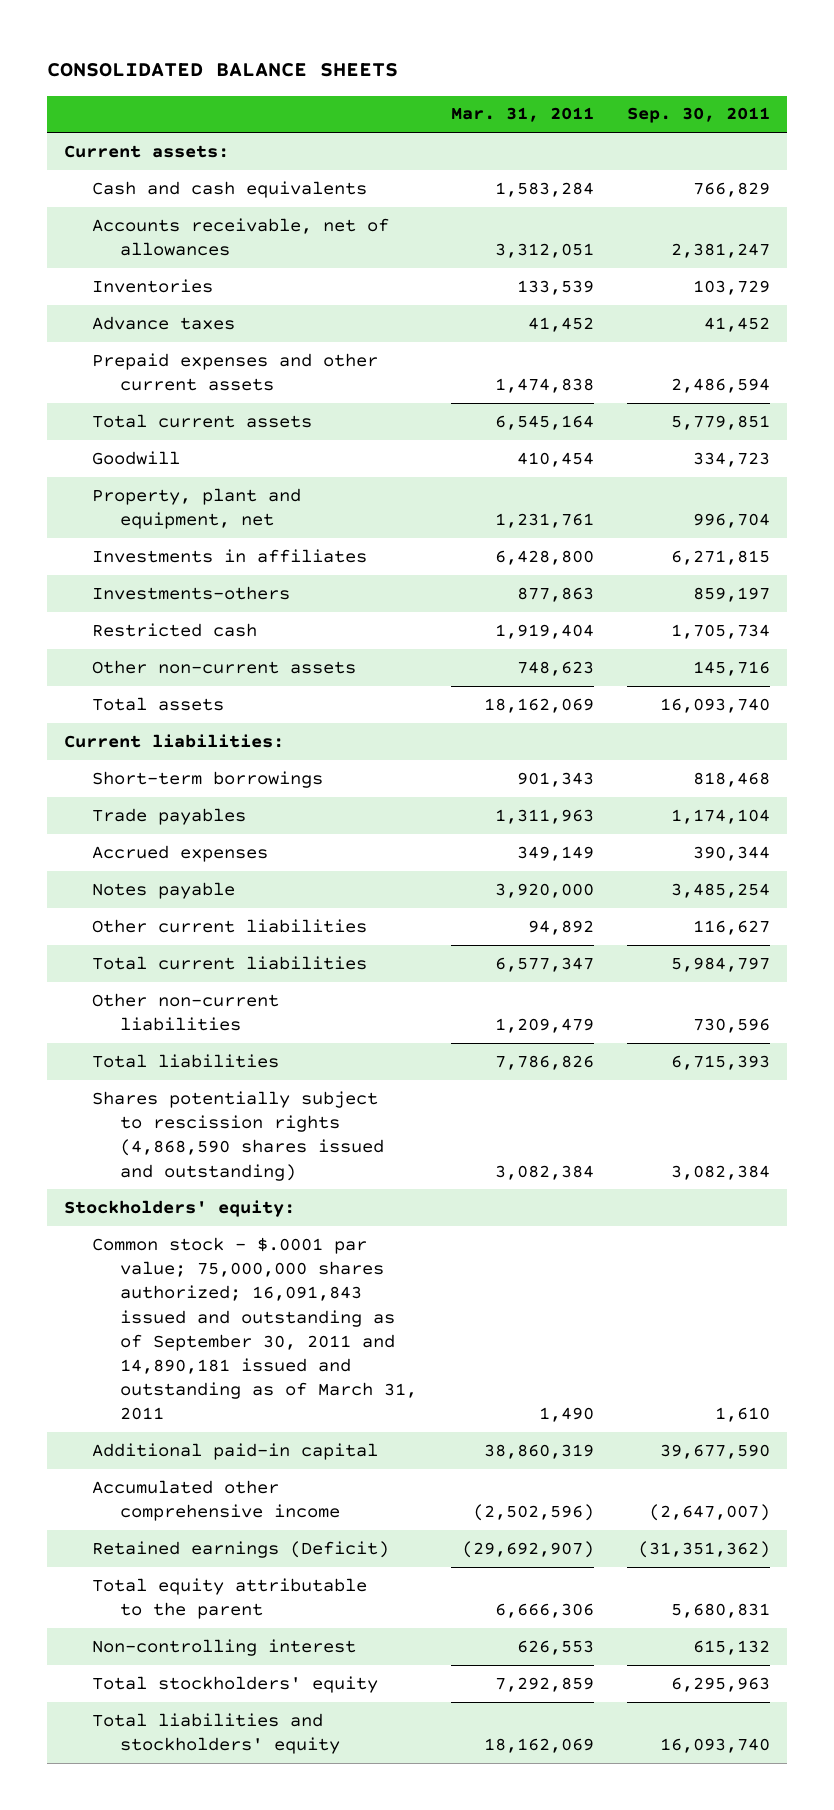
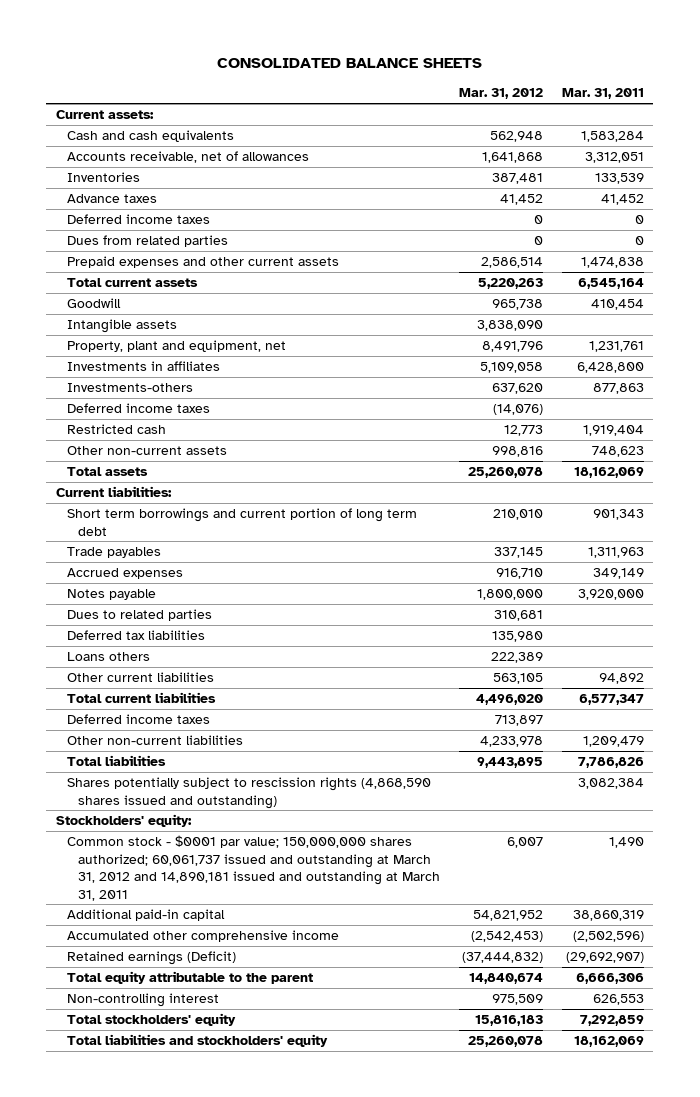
- | Mar. 31, 2011 | Sep. 30, 2011
+ | Mar. 31, 2012 | Mar. 31, 2011
+ Deferred income taxes | 0 | 0
+ Dues from related parties | 0 | 0
+ Intangible assets | 3,838,090 |
+ Deferred income taxes | (14,076) |
- Short-term borrowings | 901,343 | 818,468
+ Short term borrowings and current portion of long term debt | 210,010 | 901,343
+ Dues to related parties | 310,681 |
+ Deferred tax liabilities | 135,980 |
+ Loans others | 222,389 |
+ Deferred income taxes | 713,897 |
- Common stock - $.0001 par value; 75,000,000 shares authorized; 16,091,843 issued and outstanding as of September 30, 2011 and 14,890,181 issued and outstanding as of March 31, 2011 | 1,490 | 1,610
+ Common stock - $0001 par value; 150,000,000 shares authorized; 60,061,737 issued and outstanding at March 31, 2012 and 14,890,181 issued and outstanding at March 31, 2011 | 6,007 | 1,490

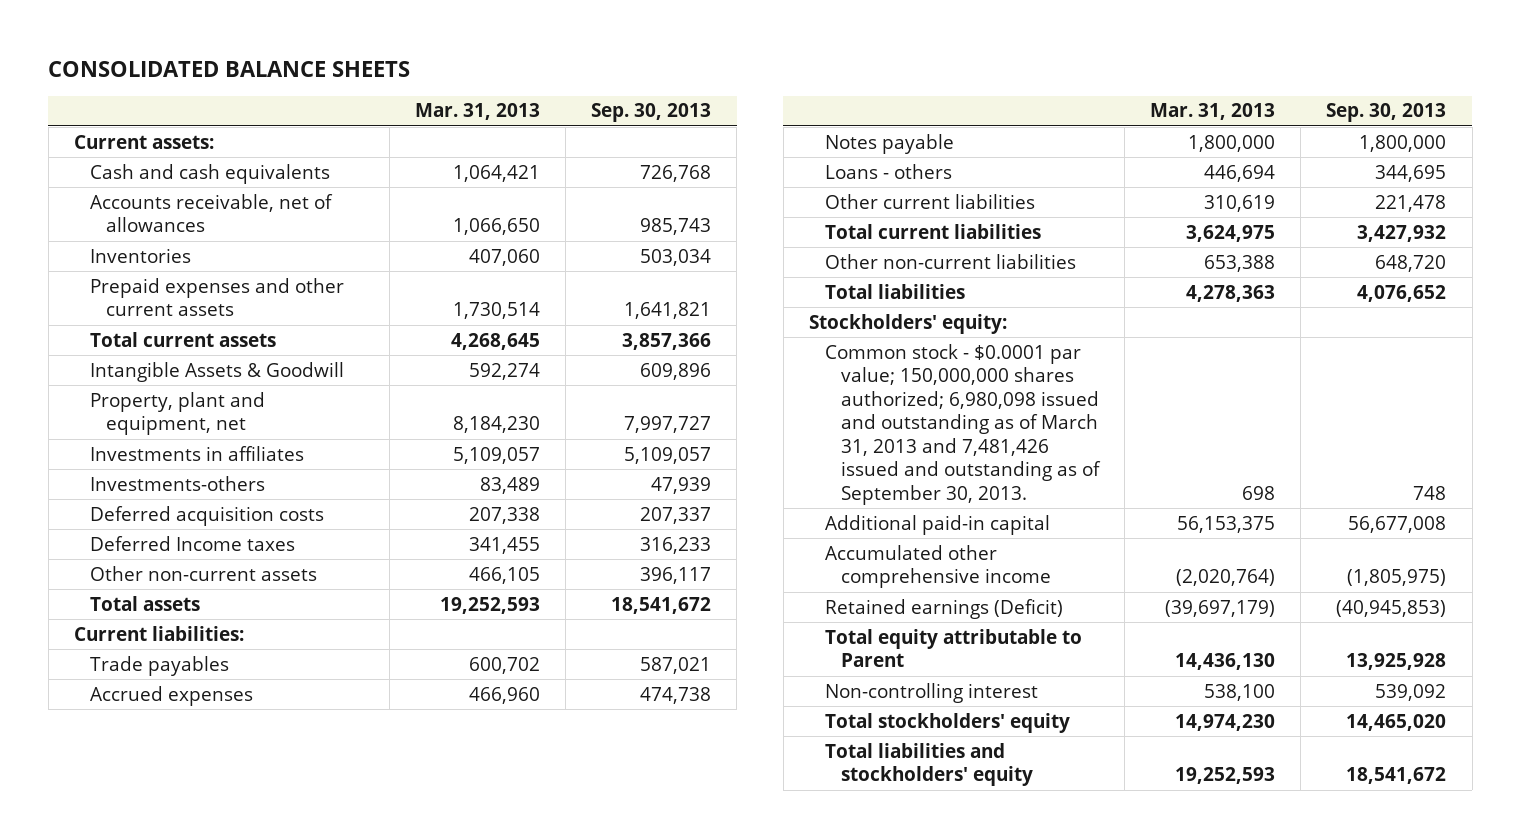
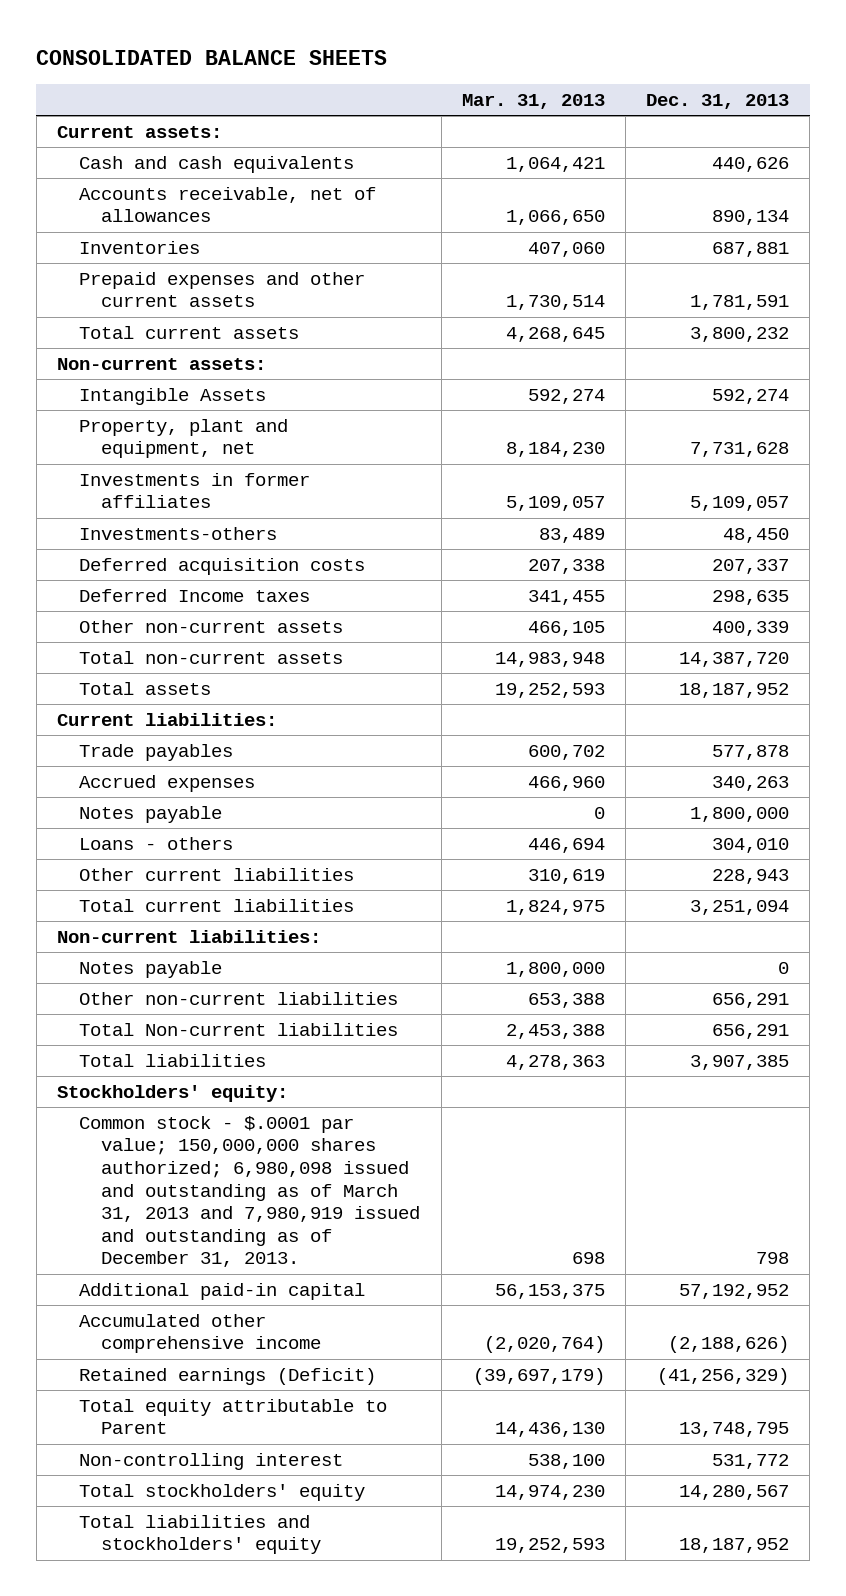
- | Mar. 31, 2013 | Sep. 30, 2013
+ | Mar. 31, 2013 | Dec. 31, 2013
- Intangible Assets & Goodwill | 592,274 | 609,896
+ Non-current assets:
+ Intangible Assets | 592,274 | 592,274
- Investments in affiliates | 5,109,057 | 5,109,057
+ Investments in former affiliates | 5,109,057 | 5,109,057
+ Total non-current assets | 14,983,948 | 14,387,720
+ Notes payable | 0 | 1,800,000
- Total current liabilities | 3,624,975 | 3,427,932
+ Total current liabilities | 1,824,975 | 3,251,094
+ Non-current liabilities:
moved down: Notes payable | 1,800,000 | 0
+ Total Non-current liabilities | 2,453,388 | 656,291
- Common stock - $0.0001 par value; 150,000,000 shares authorized; 6,980,098 issued and outstanding as of March 31, 2013 and 7,481,426 issued and outstanding as of September 30, 2013. | 698 | 748
+ Common stock - $.0001 par value; 150,000,000 shares authorized; 6,980,098 issued and outstanding as of March 31, 2013 and 7,980,919 issued and outstanding as of December 31, 2013. | 698 | 798

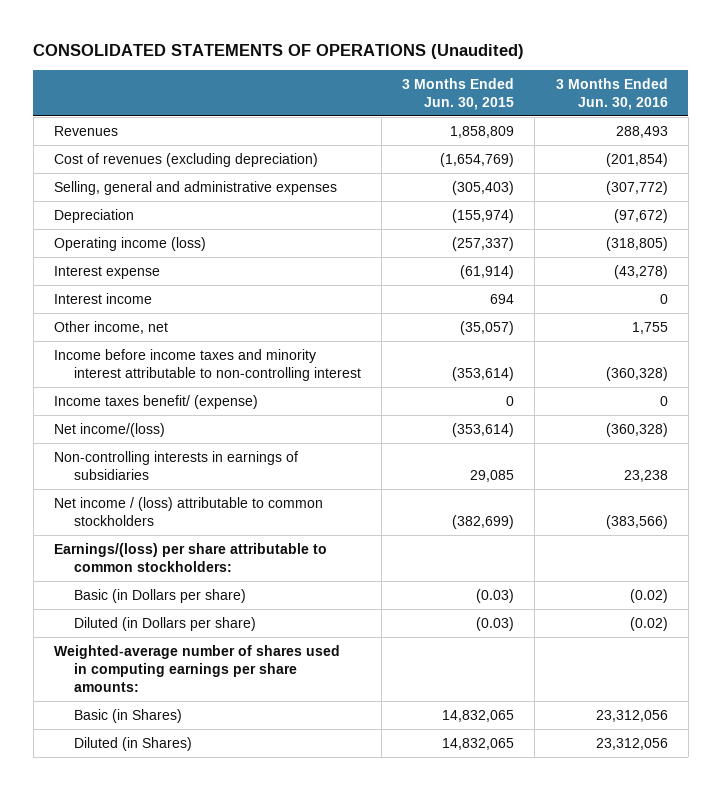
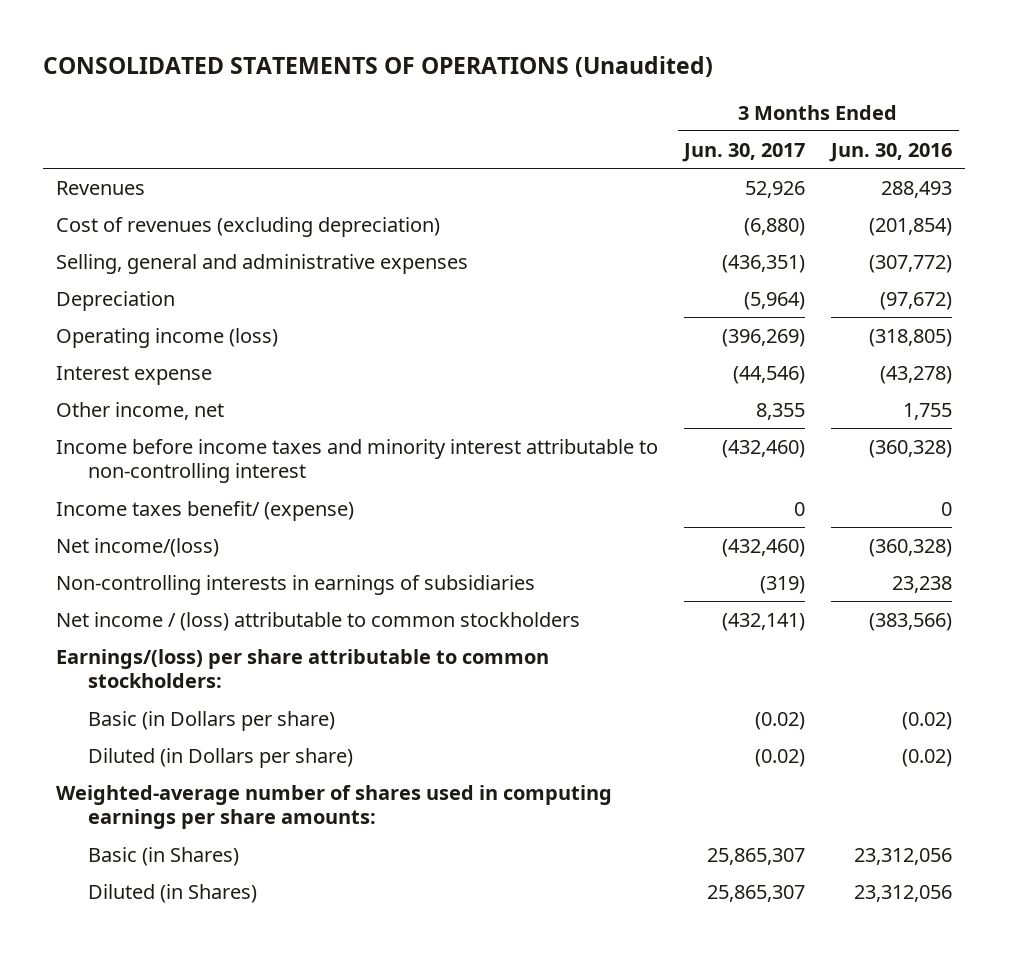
- | 3 Months Ended Jun. 30, 2015 | 3 Months Ended Jun. 30, 2016
+ | 3 Months Ended Jun. 30, 2017 | 3 Months Ended Jun. 30, 2016
- Interest income | 694 | 0

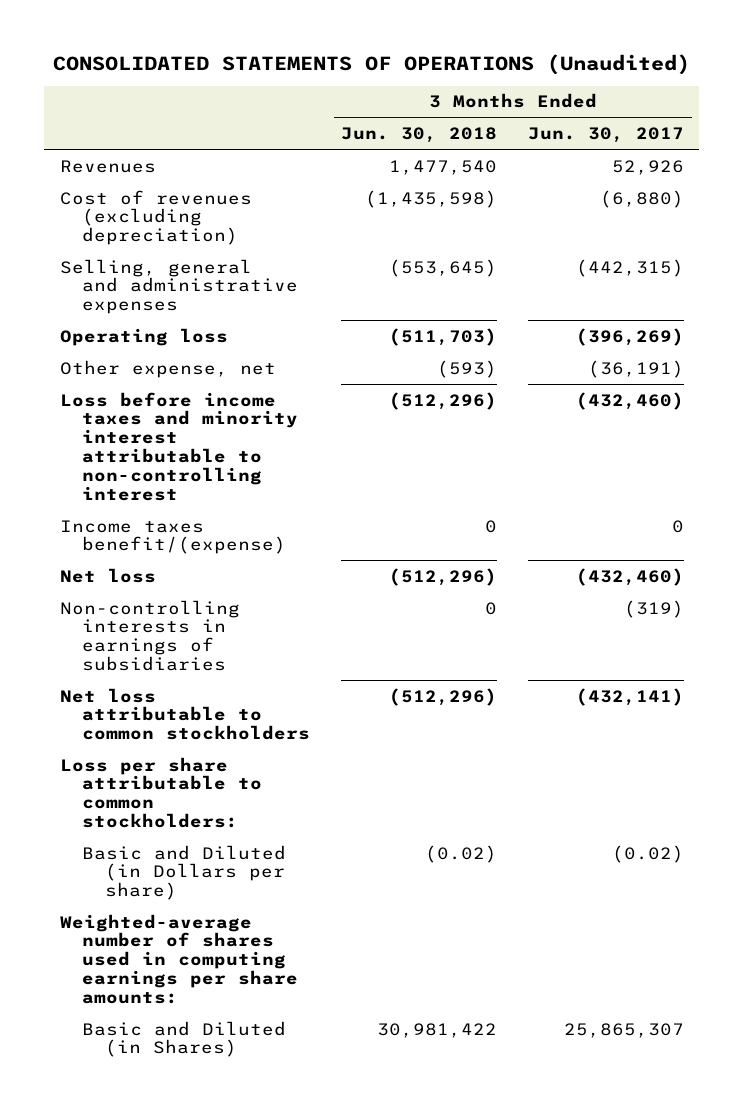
- | 3 Months Ended Jun. 30, 2017 | 3 Months Ended Jun. 30, 2016
+ | 3 Months Ended Jun. 30, 2018 | 3 Months Ended Jun. 30, 2017
- Selling, general and administrative expenses | (436,351) | (307,772)
- Depreciation | (5,964) | (97,672)
- Operating income (loss) | (396,269) | (318,805)
- Interest expense | (44,546) | (43,278)
- Other income, net | 8,355 | 1,755
- Income before income taxes and minority interest attributable to non-controlling interest | (432,460) | (360,328)
- Income taxes benefit/ (expense) | 0 | 0
- Net income/(loss) | (432,460) | (360,328)
+ Selling, general and administrative expenses | (553,645) | (442,315)
+ Operating loss | (511,703) | (396,269)
+ Other expense, net | (593) | (36,191)
+ Loss before income taxes and minority interest attributable to non-controlling interest | (512,296) | (432,460)
+ Income taxes benefit/(expense) | 0 | 0
+ Net loss | (512,296) | (432,460)
- Net income / (loss) attributable to common stockholders | (432,141) | (383,566)
- Earnings/(loss) per share attributable to common stockholders:
- Basic (in Dollars per share) | (0.02) | (0.02)
- Diluted (in Dollars per share) | (0.02) | (0.02)
+ Net loss attributable to common stockholders | (512,296) | (432,141)
+ Loss per share attributable to common stockholders:
+ Basic and Diluted (in Dollars per share) | (0.02) | (0.02)
- Basic (in Shares) | 25,865,307 | 23,312,056
- Diluted (in Shares) | 25,865,307 | 23,312,056
+ Basic and Diluted (in Shares) | 30,981,422 | 25,865,307

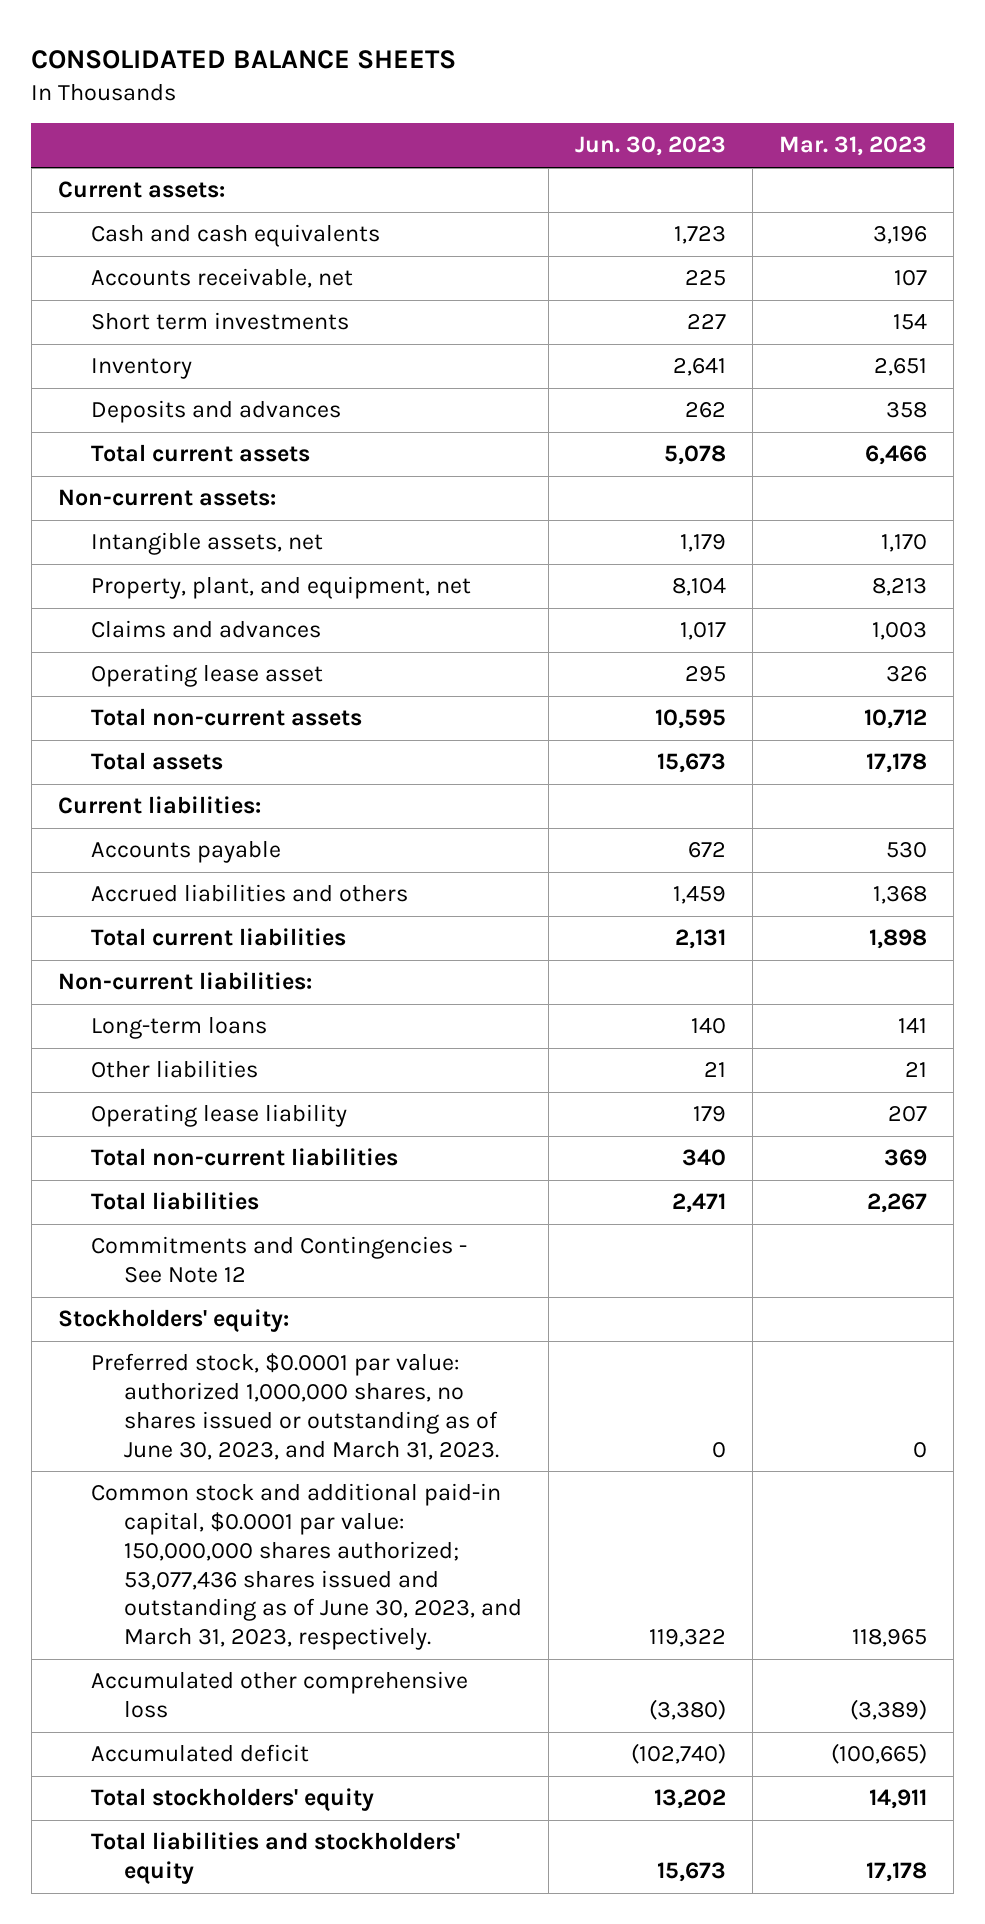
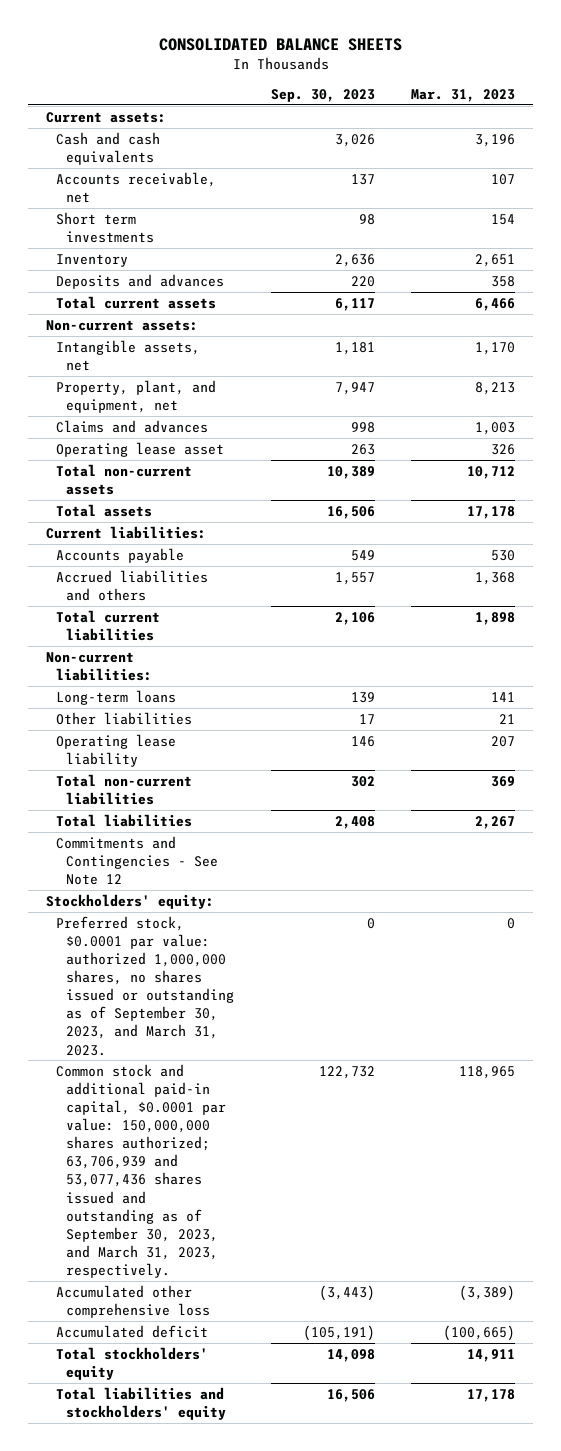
- | Jun. 30, 2023 | Mar. 31, 2023
+ | Sep. 30, 2023 | Mar. 31, 2023
- Preferred stock, $0.0001 par value: authorized 1,000,000 shares, no shares issued or outstanding as of June 30, 2023, and March 31, 2023. | 0 | 0
- Common stock and additional paid-in capital, $0.0001 par value: 150,000,000 shares authorized; 53,077,436 shares issued and outstanding as of June 30, 2023, and March 31, 2023, respectively. | 119,322 | 118,965
+ Preferred stock, $0.0001 par value: authorized 1,000,000 shares, no shares issued or outstanding as of September 30, 2023, and March 31, 2023. | 0 | 0
+ Common stock and additional paid-in capital, $0.0001 par value: 150,000,000 shares authorized; 63,706,939 and 53,077,436 shares issued and outstanding as of September 30, 2023, and March 31, 2023, respectively. | 122,732 | 118,965

